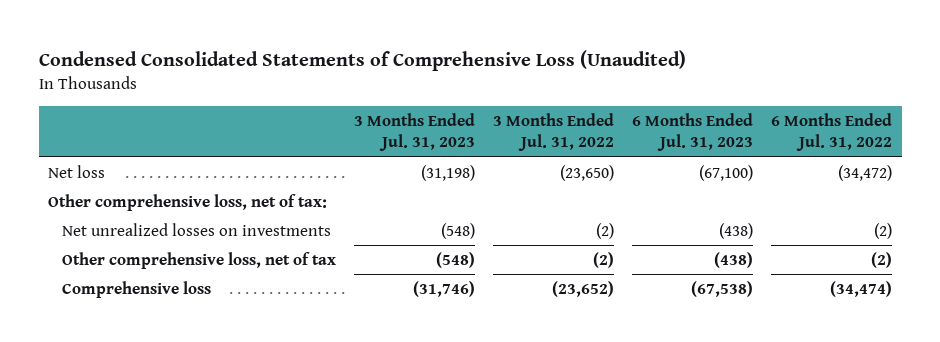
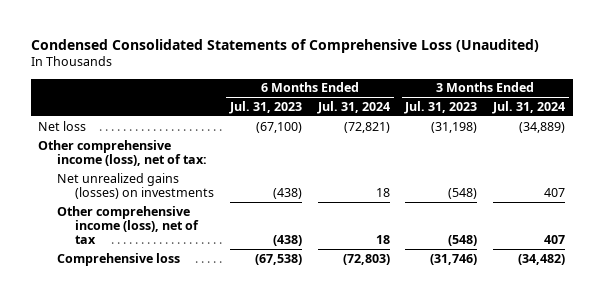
- | 3 Months Ended Jul. 31, 2023 | 3 Months Ended Jul. 31, 2022 | 6 Months Ended Jul. 31, 2023 | 6 Months Ended Jul. 31, 2022
+ | 6 Months Ended Jul. 31, 2023 | 6 Months Ended Jul. 31, 2024 | 3 Months Ended Jul. 31, 2023 | 3 Months Ended Jul. 31, 2024
- Other comprehensive loss, net of tax:
- Net unrealized losses on investments | (548) | (2) | (438) | (2)
- Other comprehensive loss, net of tax | (548) | (2) | (438) | (2)
+ Other comprehensive income (loss), net of tax:
+ Net unrealized gains (losses) on investments | (438) | 18 | (548) | 407
+ Other comprehensive income (loss), net of tax | (438) | 18 | (548) | 407

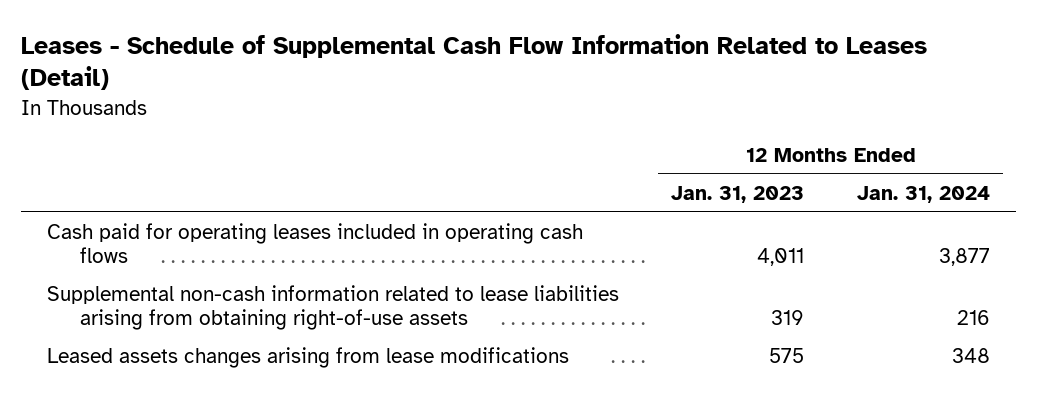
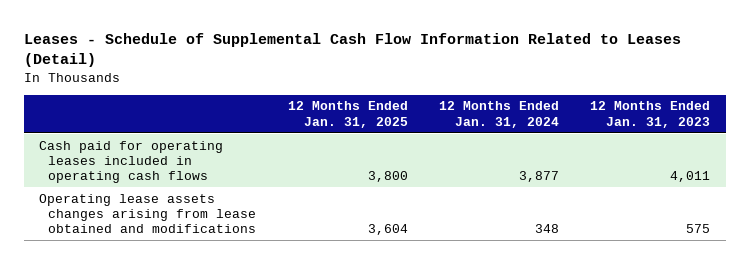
- | 12 Months Ended Jan. 31, 2023 | 12 Months Ended Jan. 31, 2024
+ | 12 Months Ended Jan. 31, 2025 | 12 Months Ended Jan. 31, 2024 | 12 Months Ended Jan. 31, 2023
- Supplemental non-cash information related to lease liabilities arising from obtaining right-of-use assets | 319 | 216
- Leased assets changes arising from lease modifications | 575 | 348
+ Operating lease assets changes arising from lease obtained and modifications | 3,604 | 348 | 575

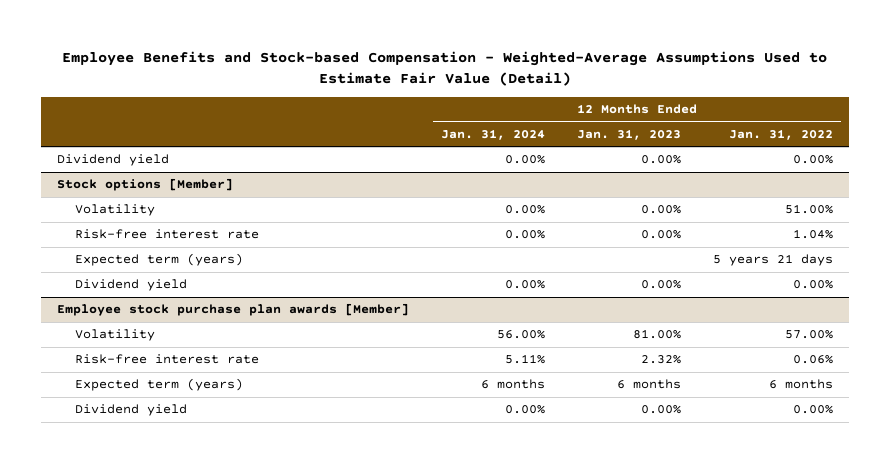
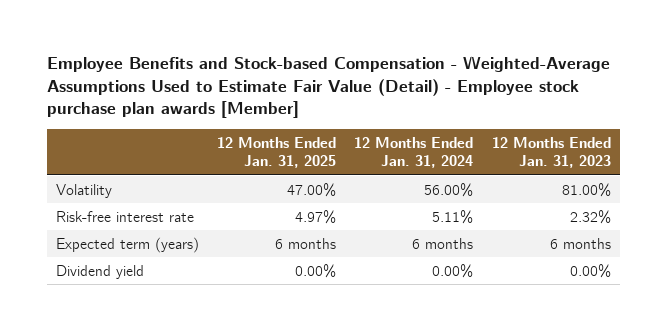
- Employee Benefits and Stock-based Compensation - Weighted-Average Assumptions Used to Estimate Fair Value (Detail)
+ Employee Benefits and Stock-based Compensation - Weighted-Average Assumptions Used to Estimate Fair Value (Detail) - Employee stock purchase plan awards [Member]
- | 12 Months Ended Jan. 31, 2024 | 12 Months Ended Jan. 31, 2023 | 12 Months Ended Jan. 31, 2022
+ | 12 Months Ended Jan. 31, 2025 | 12 Months Ended Jan. 31, 2024 | 12 Months Ended Jan. 31, 2023
- Dividend yield | 0.00% | 0.00% | 0.00%
- Stock options [Member]
- Volatility | 0.00% | 0.00% | 51.00%
- Risk-free interest rate | 0.00% | 0.00% | 1.04%
- Expected term (years) | | | 5 years 21 days
- Dividend yield | 0.00% | 0.00% | 0.00%
- Employee stock purchase plan awards [Member]

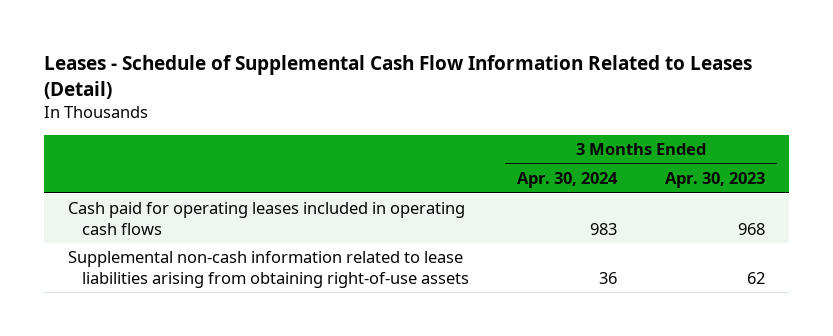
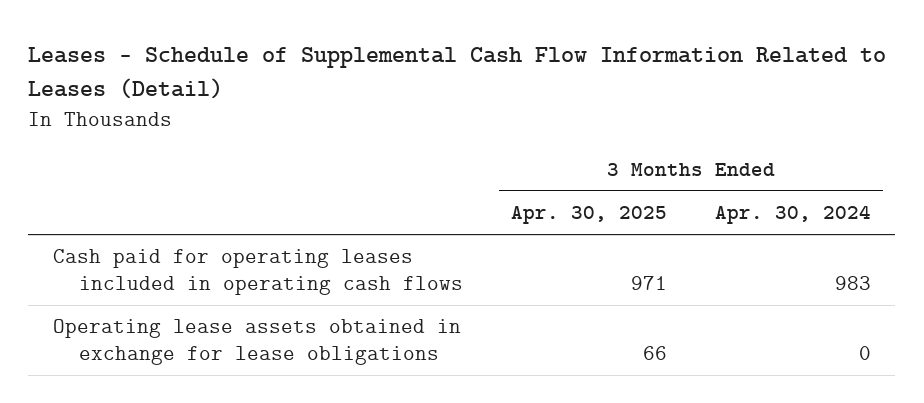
- | 3 Months Ended Apr. 30, 2024 | 3 Months Ended Apr. 30, 2023
+ | 3 Months Ended Apr. 30, 2025 | 3 Months Ended Apr. 30, 2024
- Supplemental non-cash information related to lease liabilities arising from obtaining right-of-use assets | 36 | 62
+ Operating lease assets obtained in exchange for lease obligations | 66 | 0

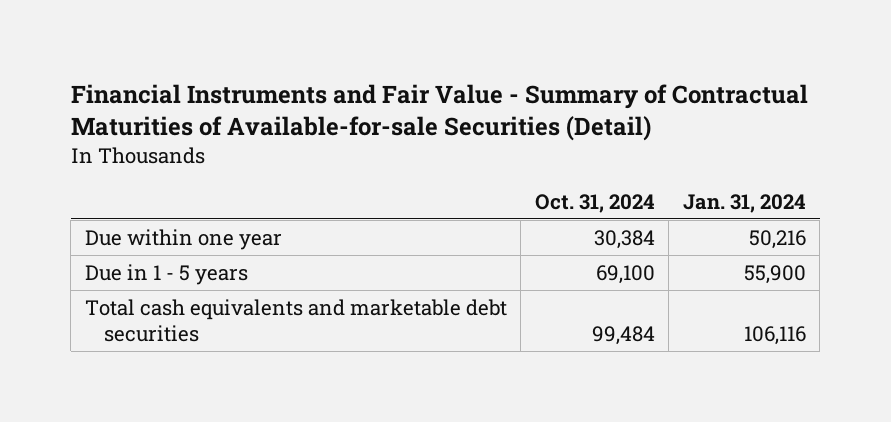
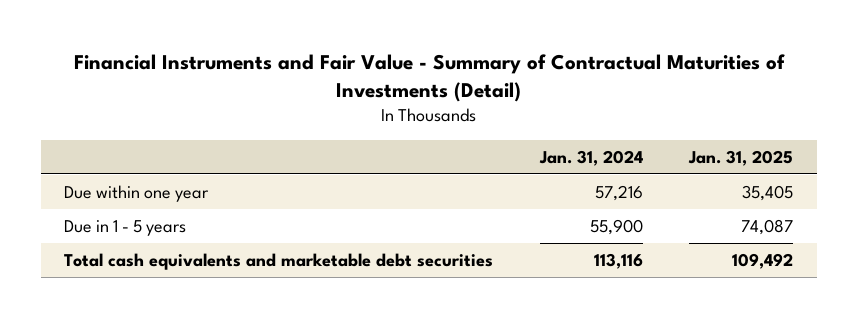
- Financial Instruments and Fair Value - Summary of Contractual Maturities of Available-for-sale Securities (Detail)
+ Financial Instruments and Fair Value - Summary of Contractual Maturities of Investments (Detail)
- | Oct. 31, 2024 | Jan. 31, 2024
+ | Jan. 31, 2024 | Jan. 31, 2025
- Due within one year | 30,384 | 50,216
+ Due within one year | 57,216 | 35,405
- Total cash equivalents and marketable debt securities | 99,484 | 106,116
+ Total cash equivalents and marketable debt securities | 113,116 | 109,492

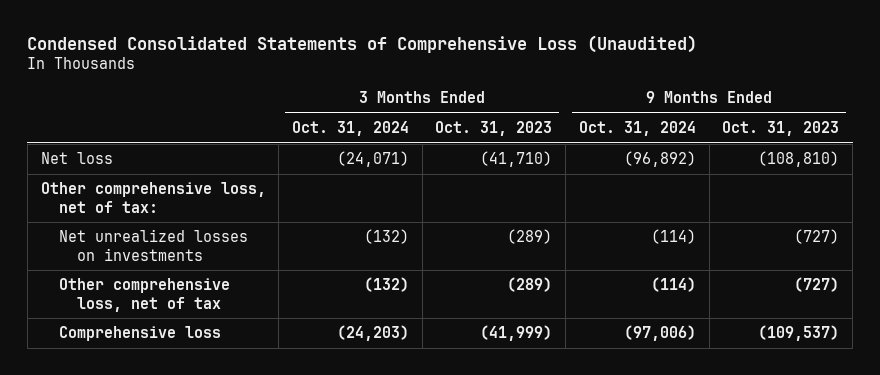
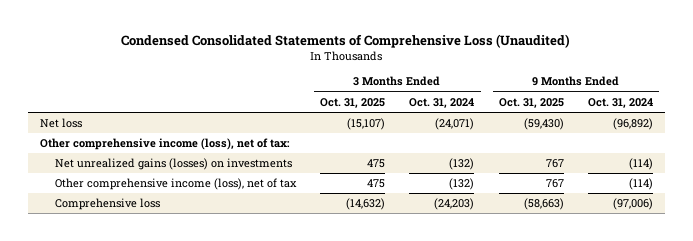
- | 3 Months Ended Oct. 31, 2024 | 3 Months Ended Oct. 31, 2023 | 9 Months Ended Oct. 31, 2024 | 9 Months Ended Oct. 31, 2023
+ | 3 Months Ended Oct. 31, 2025 | 3 Months Ended Oct. 31, 2024 | 9 Months Ended Oct. 31, 2025 | 9 Months Ended Oct. 31, 2024
- Other comprehensive loss, net of tax:
- Net unrealized losses on investments | (132) | (289) | (114) | (727)
- Other comprehensive loss, net of tax | (132) | (289) | (114) | (727)
+ Other comprehensive income (loss), net of tax:
+ Net unrealized gains (losses) on investments | 475 | (132) | 767 | (114)
+ Other comprehensive income (loss), net of tax | 475 | (132) | 767 | (114)

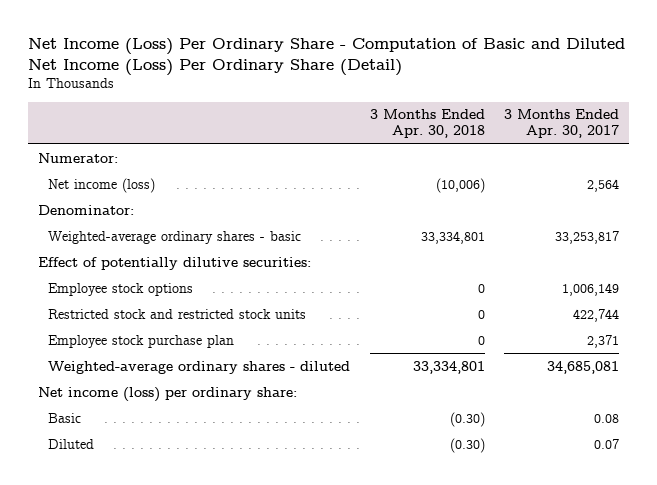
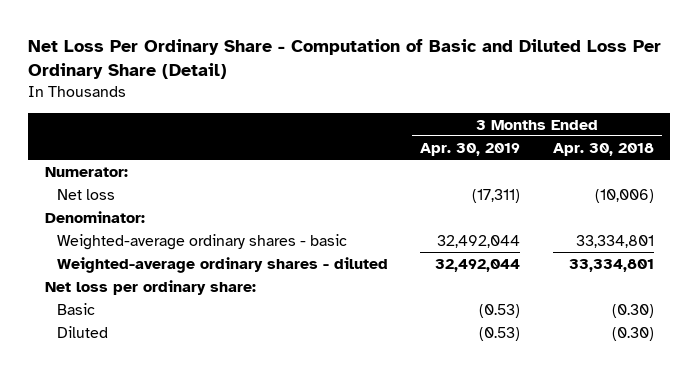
- Net Income (Loss) Per Ordinary Share - Computation of Basic and Diluted Net Income (Loss) Per Ordinary Share (Detail)
+ Net Loss Per Ordinary Share - Computation of Basic and Diluted Loss Per Ordinary Share (Detail)
- | 3 Months Ended Apr. 30, 2018 | 3 Months Ended Apr. 30, 2017
+ | 3 Months Ended Apr. 30, 2019 | 3 Months Ended Apr. 30, 2018
- Net income (loss) | (10,006) | 2,564
+ Net loss | (17,311) | (10,006)
- Effect of potentially dilutive securities:
- Employee stock options | 0 | 1,006,149
- Restricted stock and restricted stock units | 0 | 422,744
- Employee stock purchase plan | 0 | 2,371
- Net income (loss) per ordinary share:
+ Net loss per ordinary share:

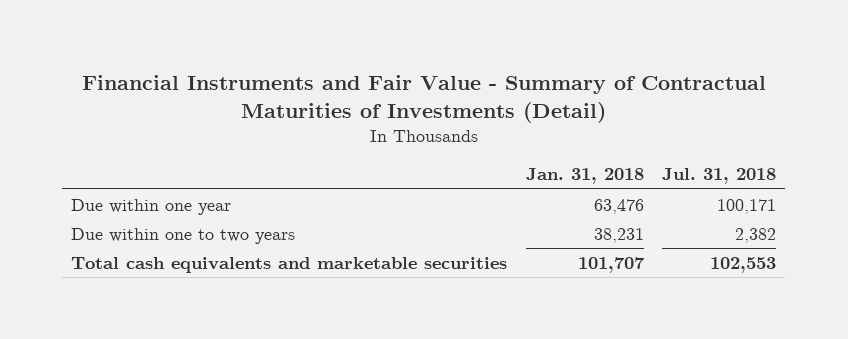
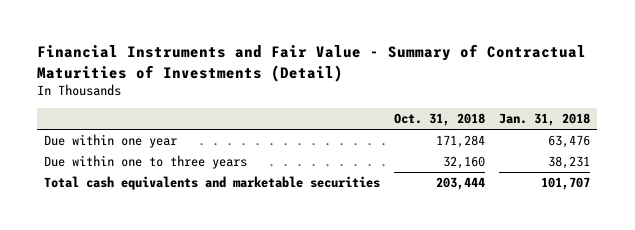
- | Jan. 31, 2018 | Jul. 31, 2018
+ | Oct. 31, 2018 | Jan. 31, 2018
- Due within one to two years | 38,231 | 2,382
+ Due within one to three years | 32,160 | 38,231

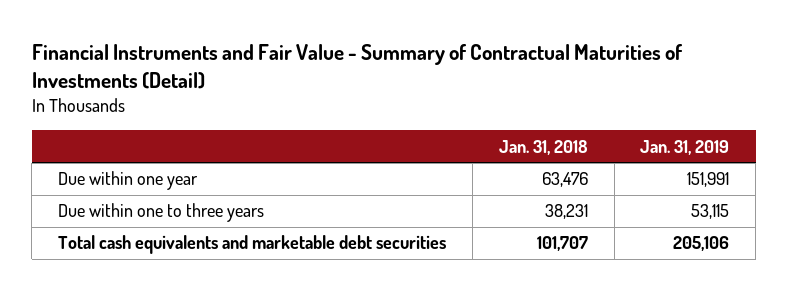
- | Oct. 31, 2018 | Jan. 31, 2018
+ | Jan. 31, 2018 | Jan. 31, 2019
- Total cash equivalents and marketable securities | 203,444 | 101,707
+ Total cash equivalents and marketable debt securities | 101,707 | 205,106

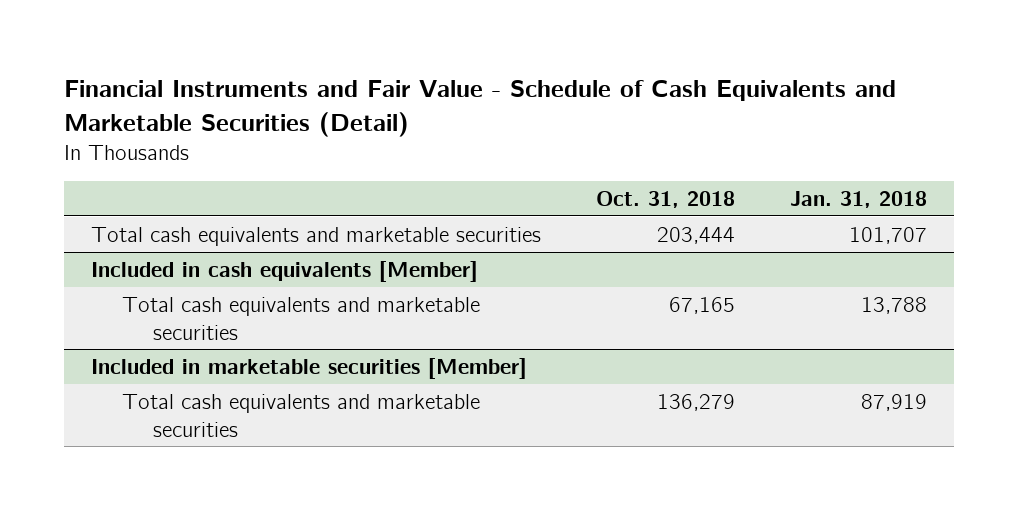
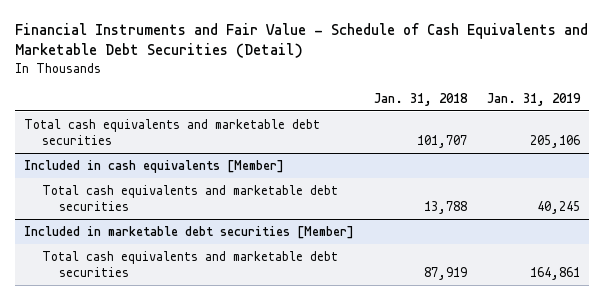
- Financial Instruments and Fair Value - Schedule of Cash Equivalents and Marketable Securities (Detail)
+ Financial Instruments and Fair Value - Schedule of Cash Equivalents and Marketable Debt Securities (Detail)
- | Oct. 31, 2018 | Jan. 31, 2018
+ | Jan. 31, 2018 | Jan. 31, 2019
- Total cash equivalents and marketable securities | 203,444 | 101,707
+ Total cash equivalents and marketable debt securities | 101,707 | 205,106
@ Included in cash equivalents [Member]
- Total cash equivalents and marketable securities | 67,165 | 13,788
- Included in marketable securities [Member]
- Total cash equivalents and marketable securities | 136,279 | 87,919
@ Included in cash equivalents [Member]
+ Total cash equivalents and marketable debt securities | 13,788 | 40,245
+ Included in marketable debt securities [Member]
+ Total cash equivalents and marketable debt securities | 87,919 | 164,861

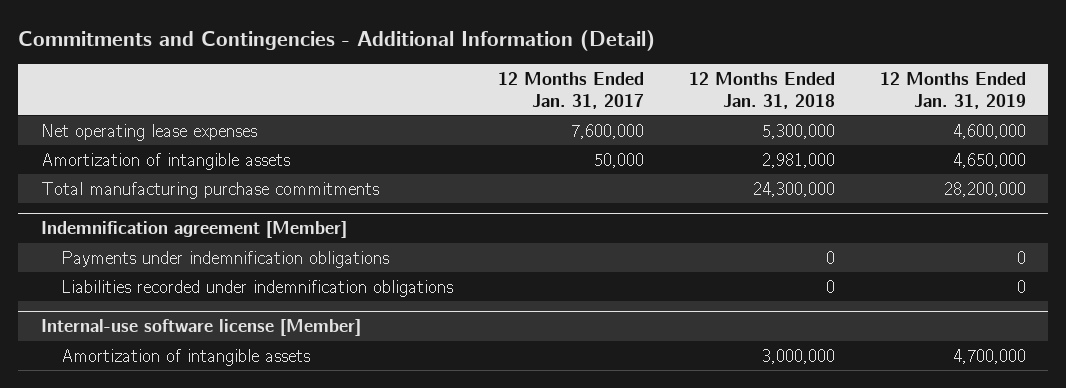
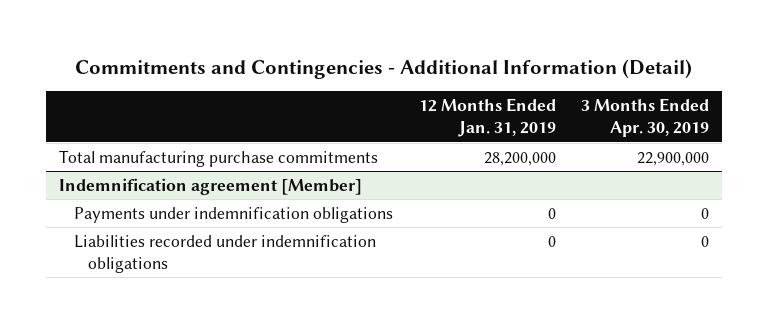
- | 12 Months Ended Jan. 31, 2017 | 12 Months Ended Jan. 31, 2018 | 12 Months Ended Jan. 31, 2019
+ | 12 Months Ended Jan. 31, 2019 | 3 Months Ended Apr. 30, 2019
- Net operating lease expenses | 7,600,000 | 5,300,000 | 4,600,000
- Amortization of intangible assets | 50,000 | 2,981,000 | 4,650,000
- Internal-use software license [Member]
- Amortization of intangible assets | | 3,000,000 | 4,700,000

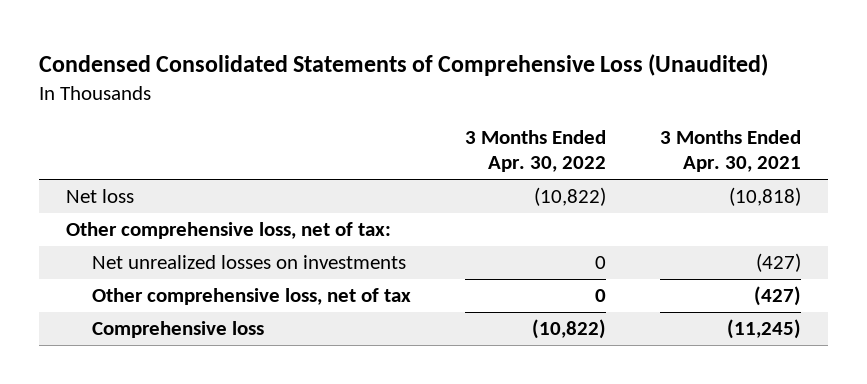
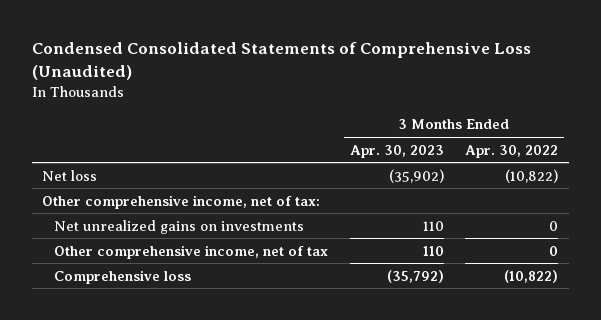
- | 3 Months Ended Apr. 30, 2022 | 3 Months Ended Apr. 30, 2021
+ | 3 Months Ended Apr. 30, 2023 | 3 Months Ended Apr. 30, 2022
- Other comprehensive loss, net of tax:
- Net unrealized losses on investments | 0 | (427)
- Other comprehensive loss, net of tax | 0 | (427)
+ Other comprehensive income, net of tax:
+ Net unrealized gains on investments | 110 | 0
+ Other comprehensive income, net of tax | 110 | 0

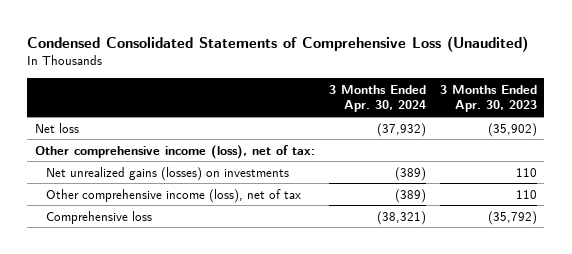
- | 3 Months Ended Apr. 30, 2023 | 3 Months Ended Apr. 30, 2022
+ | 3 Months Ended Apr. 30, 2024 | 3 Months Ended Apr. 30, 2023
- Other comprehensive income, net of tax:
- Net unrealized gains on investments | 110 | 0
- Other comprehensive income, net of tax | 110 | 0
+ Other comprehensive income (loss), net of tax:
+ Net unrealized gains (losses) on investments | (389) | 110
+ Other comprehensive income (loss), net of tax | (389) | 110

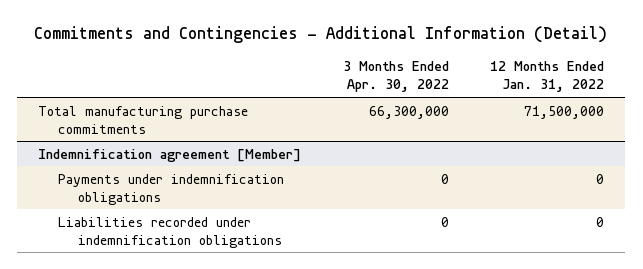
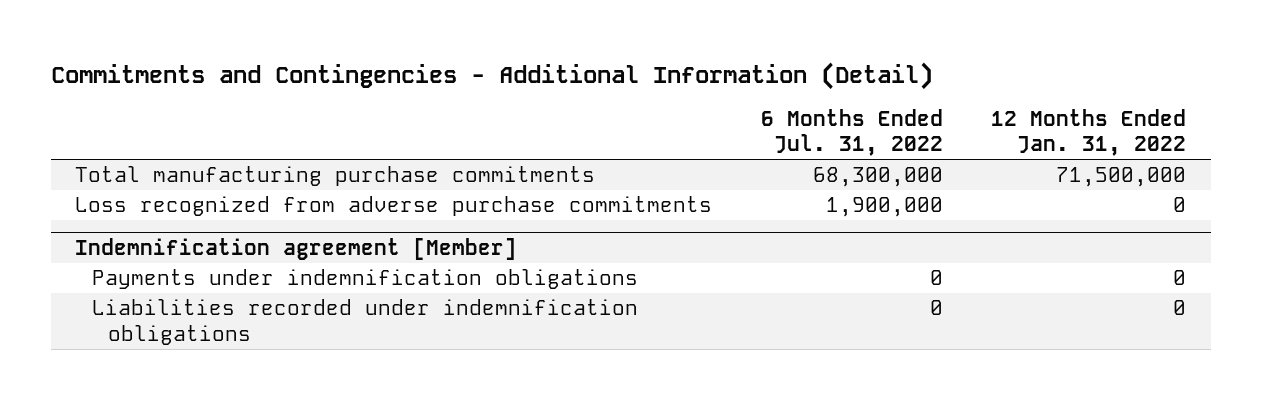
- | 3 Months Ended Apr. 30, 2022 | 12 Months Ended Jan. 31, 2022
+ | 6 Months Ended Jul. 31, 2022 | 12 Months Ended Jan. 31, 2022
+ Loss recognized from adverse purchase commitments | 1,900,000 | 0

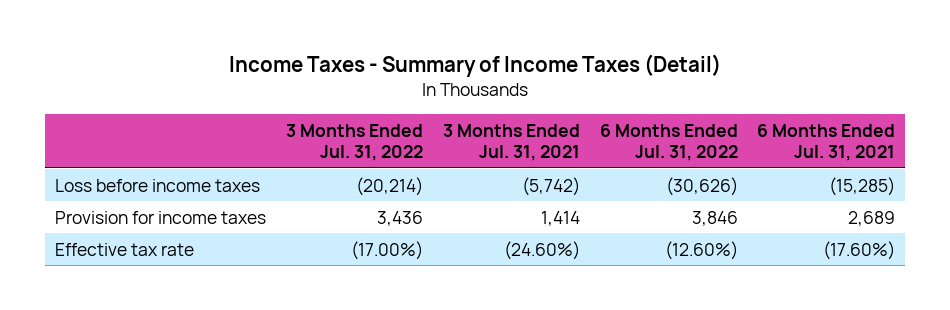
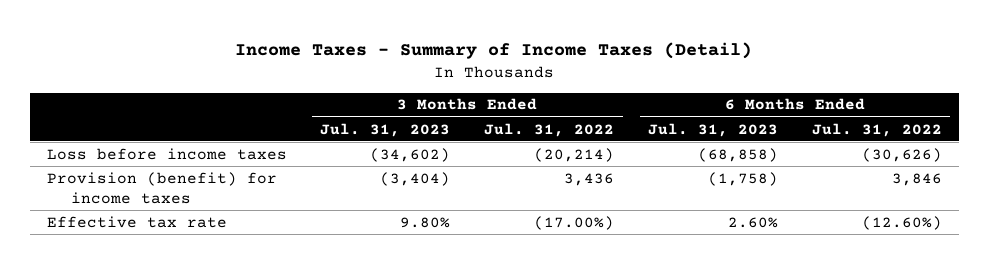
- | 3 Months Ended Jul. 31, 2022 | 3 Months Ended Jul. 31, 2021 | 6 Months Ended Jul. 31, 2022 | 6 Months Ended Jul. 31, 2021
+ | 3 Months Ended Jul. 31, 2023 | 3 Months Ended Jul. 31, 2022 | 6 Months Ended Jul. 31, 2023 | 6 Months Ended Jul. 31, 2022
- Provision for income taxes | 3,436 | 1,414 | 3,846 | 2,689
+ Provision (benefit) for income taxes | (3,404) | 3,436 | (1,758) | 3,846

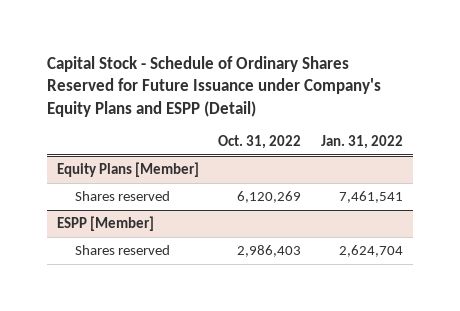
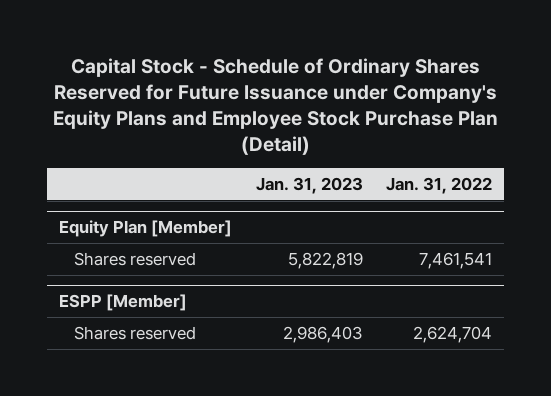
- Capital Stock - Schedule of Ordinary Shares Reserved for Future Issuance under Company's Equity Plans and ESPP (Detail)
+ Capital Stock - Schedule of Ordinary Shares Reserved for Future Issuance under Company's Equity Plans and Employee Stock Purchase Plan (Detail)
- | Oct. 31, 2022 | Jan. 31, 2022
+ | Jan. 31, 2023 | Jan. 31, 2022
- Equity Plans [Member]
+ Equity Plan [Member]

